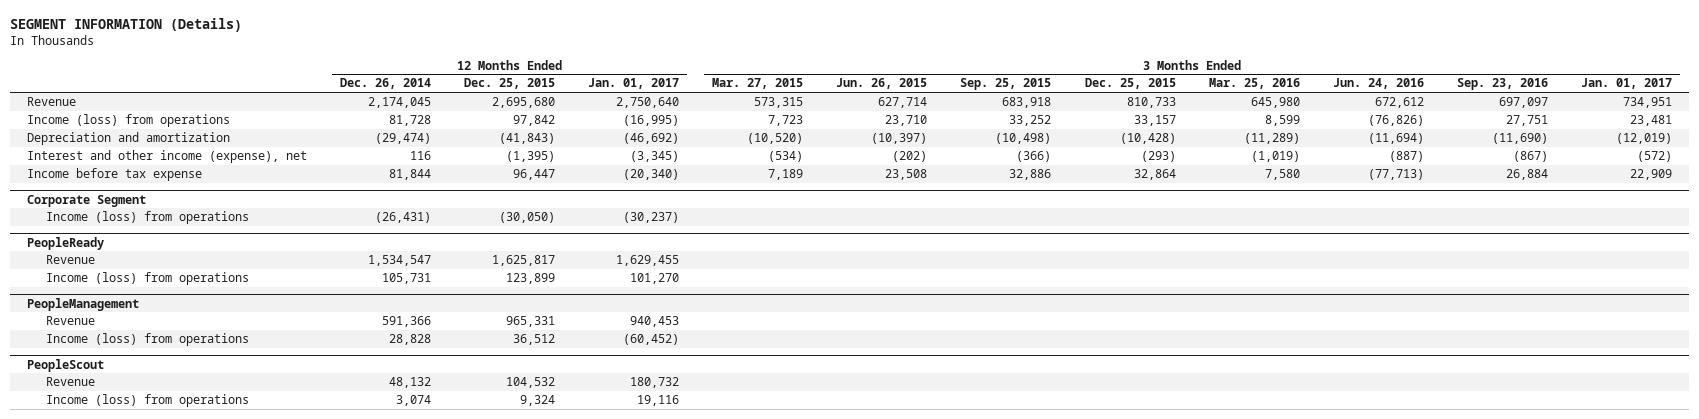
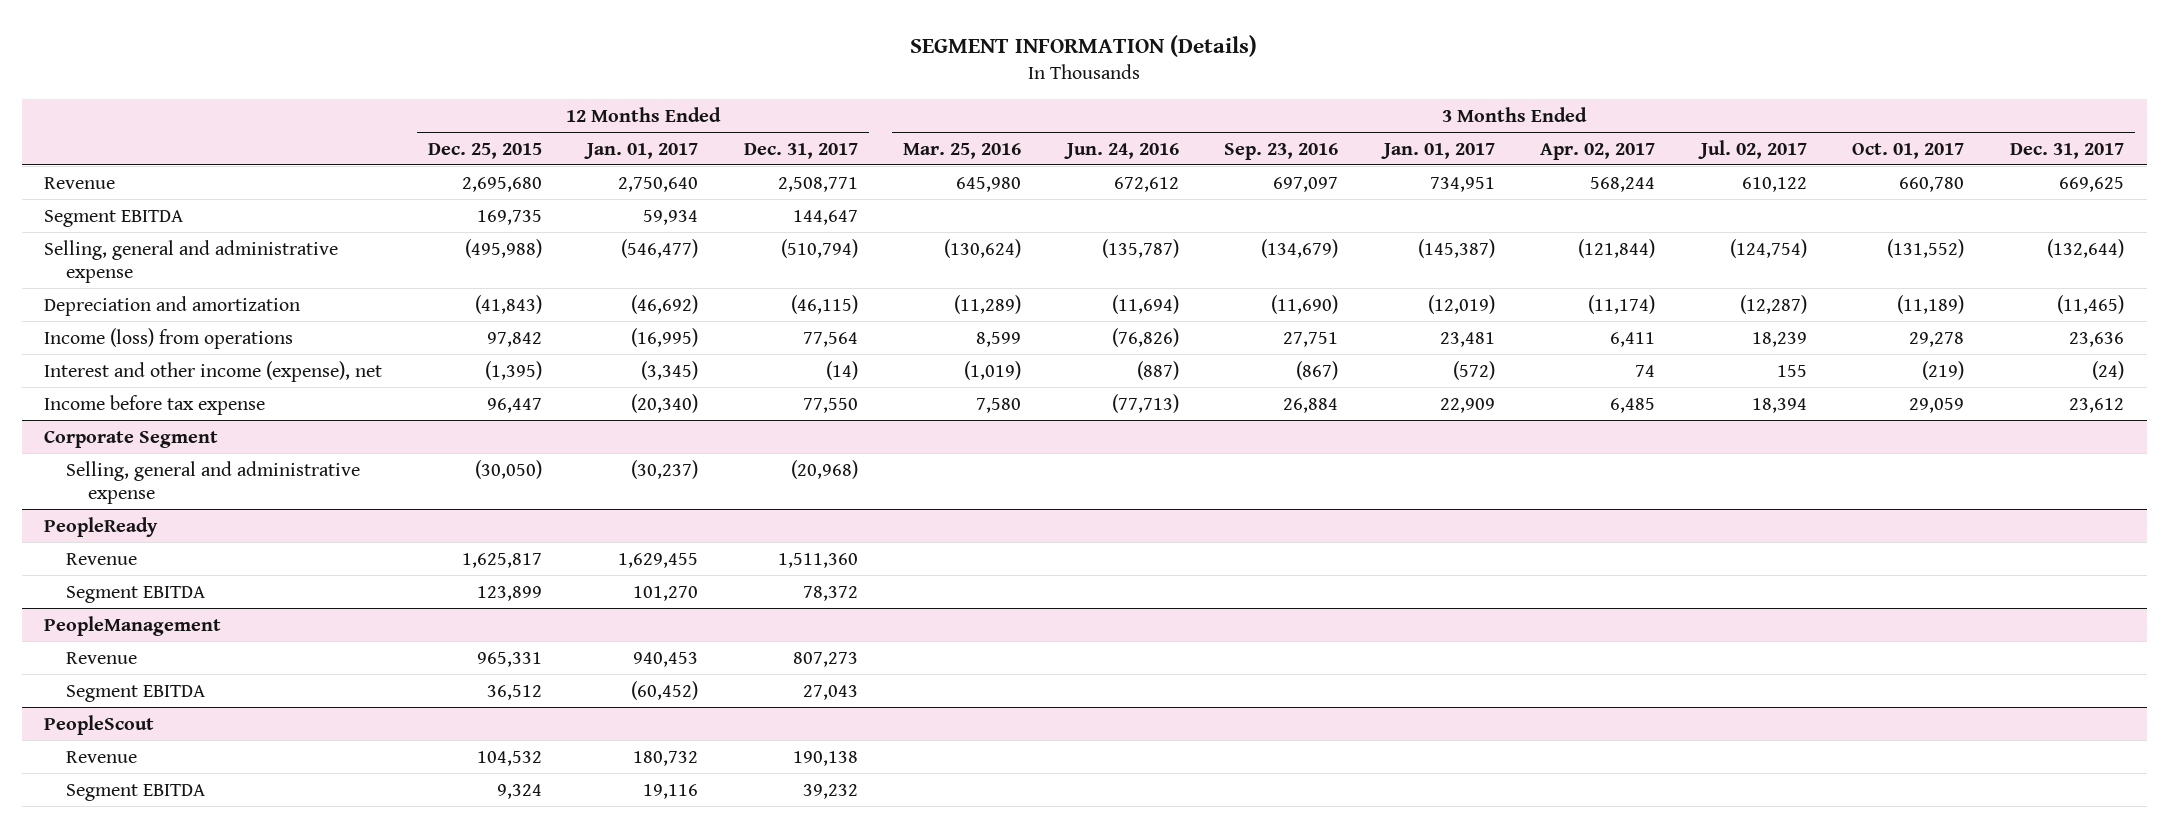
- | 12 Months Ended Dec. 26, 2014 | 12 Months Ended Dec. 25, 2015 | 12 Months Ended Jan. 01, 2017 | 3 Months Ended Mar. 27, 2015 | 3 Months Ended Jun. 26, 2015 | 3 Months Ended Sep. 25, 2015 | 3 Months Ended Dec. 25, 2015 | 3 Months Ended Mar. 25, 2016 | 3 Months Ended Jun. 24, 2016 | 3 Months Ended Sep. 23, 2016 | 3 Months Ended Jan. 01, 2017
+ | 12 Months Ended Dec. 25, 2015 | 12 Months Ended Jan. 01, 2017 | 12 Months Ended Dec. 31, 2017 | 3 Months Ended Mar. 25, 2016 | 3 Months Ended Jun. 24, 2016 | 3 Months Ended Sep. 23, 2016 | 3 Months Ended Jan. 01, 2017 | 3 Months Ended Apr. 02, 2017 | 3 Months Ended Jul. 02, 2017 | 3 Months Ended Oct. 01, 2017 | 3 Months Ended Dec. 31, 2017
+ Segment EBITDA | 169,735 | 59,934 | 144,647 | | | | | | | |
+ Selling, general and administrative expense | (495,988) | (546,477) | (510,794) | (130,624) | (135,787) | (134,679) | (145,387) | (121,844) | (124,754) | (131,552) | (132,644)
moved down: Income (loss) from operations | 97,842 | (16,995) | 77,564 | 8,599 | (76,826) | 27,751 | 23,481 | 6,411 | 18,239 | 29,278 | 23,636
@ Corporate Segment
- Income (loss) from operations | (26,431) | (30,050) | (30,237) | | | | | | | |
+ Selling, general and administrative expense | (30,050) | (30,237) | (20,968) | | | | | | | |
@ PeopleReady
- Income (loss) from operations | 105,731 | 123,899 | 101,270 | | | | | | | |
+ Segment EBITDA | 123,899 | 101,270 | 78,372 | | | | | | | |
@ PeopleManagement
- Income (loss) from operations | 28,828 | 36,512 | (60,452) | | | | | | | |
+ Segment EBITDA | 36,512 | (60,452) | 27,043 | | | | | | | |
@ PeopleScout
- Income (loss) from operations | 3,074 | 9,324 | 19,116 | | | | | | | |
+ Segment EBITDA | 9,324 | 19,116 | 39,232 | | | | | | | |

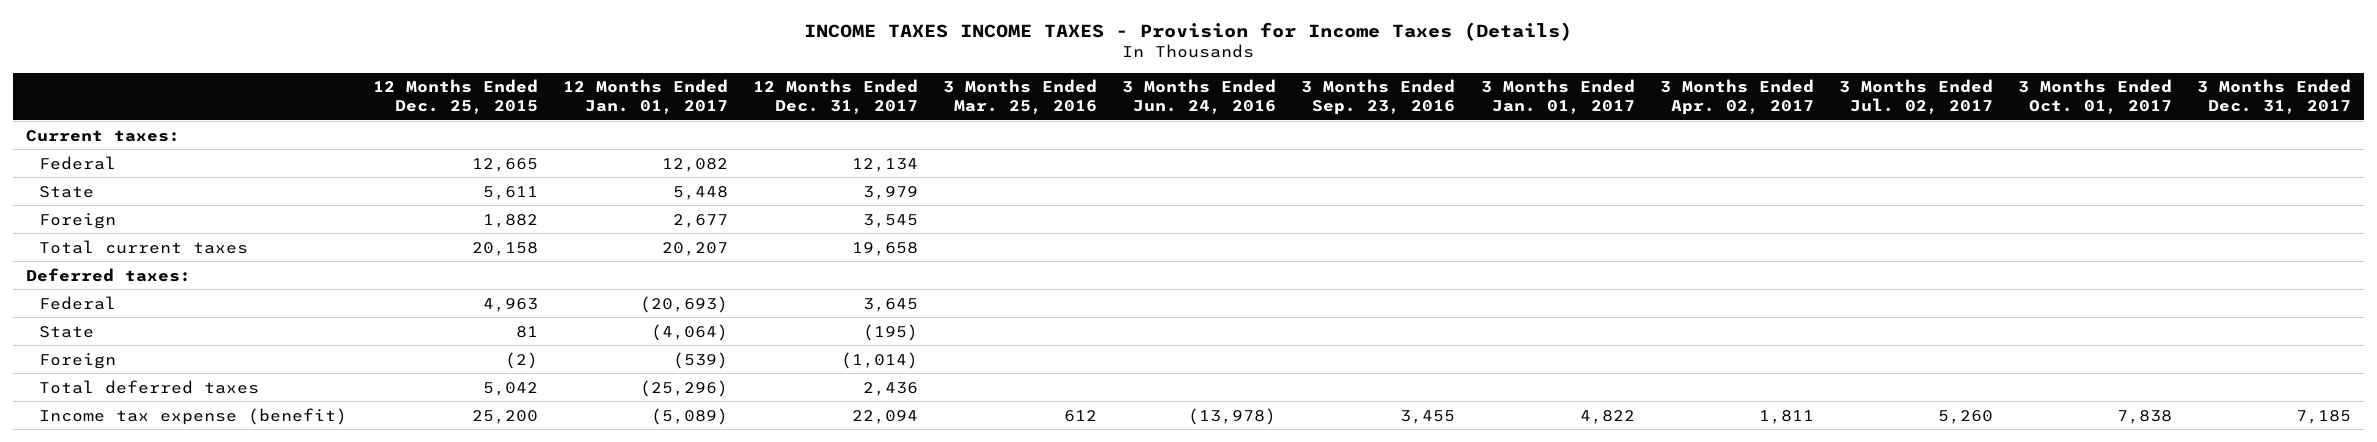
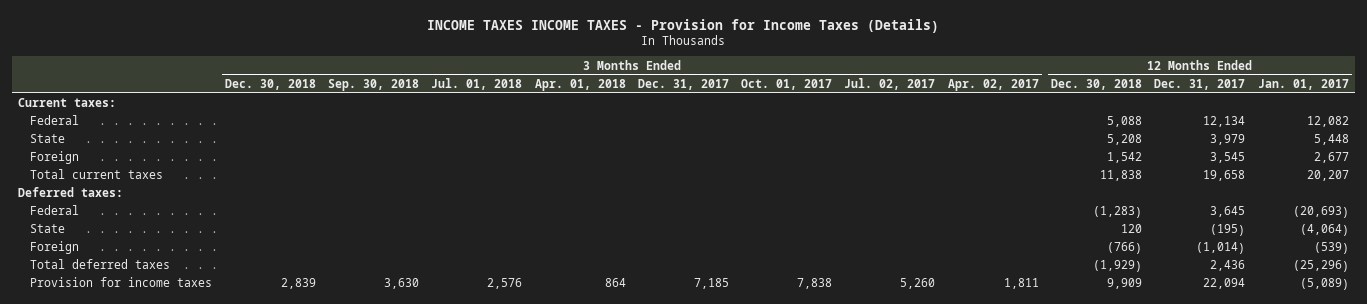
- | 12 Months Ended Dec. 25, 2015 | 12 Months Ended Jan. 01, 2017 | 12 Months Ended Dec. 31, 2017 | 3 Months Ended Mar. 25, 2016 | 3 Months Ended Jun. 24, 2016 | 3 Months Ended Sep. 23, 2016 | 3 Months Ended Jan. 01, 2017 | 3 Months Ended Apr. 02, 2017 | 3 Months Ended Jul. 02, 2017 | 3 Months Ended Oct. 01, 2017 | 3 Months Ended Dec. 31, 2017
+ | 3 Months Ended Dec. 30, 2018 | 3 Months Ended Sep. 30, 2018 | 3 Months Ended Jul. 01, 2018 | 3 Months Ended Apr. 01, 2018 | 3 Months Ended Dec. 31, 2017 | 3 Months Ended Oct. 01, 2017 | 3 Months Ended Jul. 02, 2017 | 3 Months Ended Apr. 02, 2017 | 12 Months Ended Dec. 30, 2018 | 12 Months Ended Dec. 31, 2017 | 12 Months Ended Jan. 01, 2017
- Income tax expense (benefit) | 25,200 | (5,089) | 22,094 | 612 | (13,978) | 3,455 | 4,822 | 1,811 | 5,260 | 7,838 | 7,185
+ Provision for income taxes | 2,839 | 3,630 | 2,576 | 864 | 7,185 | 7,838 | 5,260 | 1,811 | 9,909 | 22,094 | (5,089)

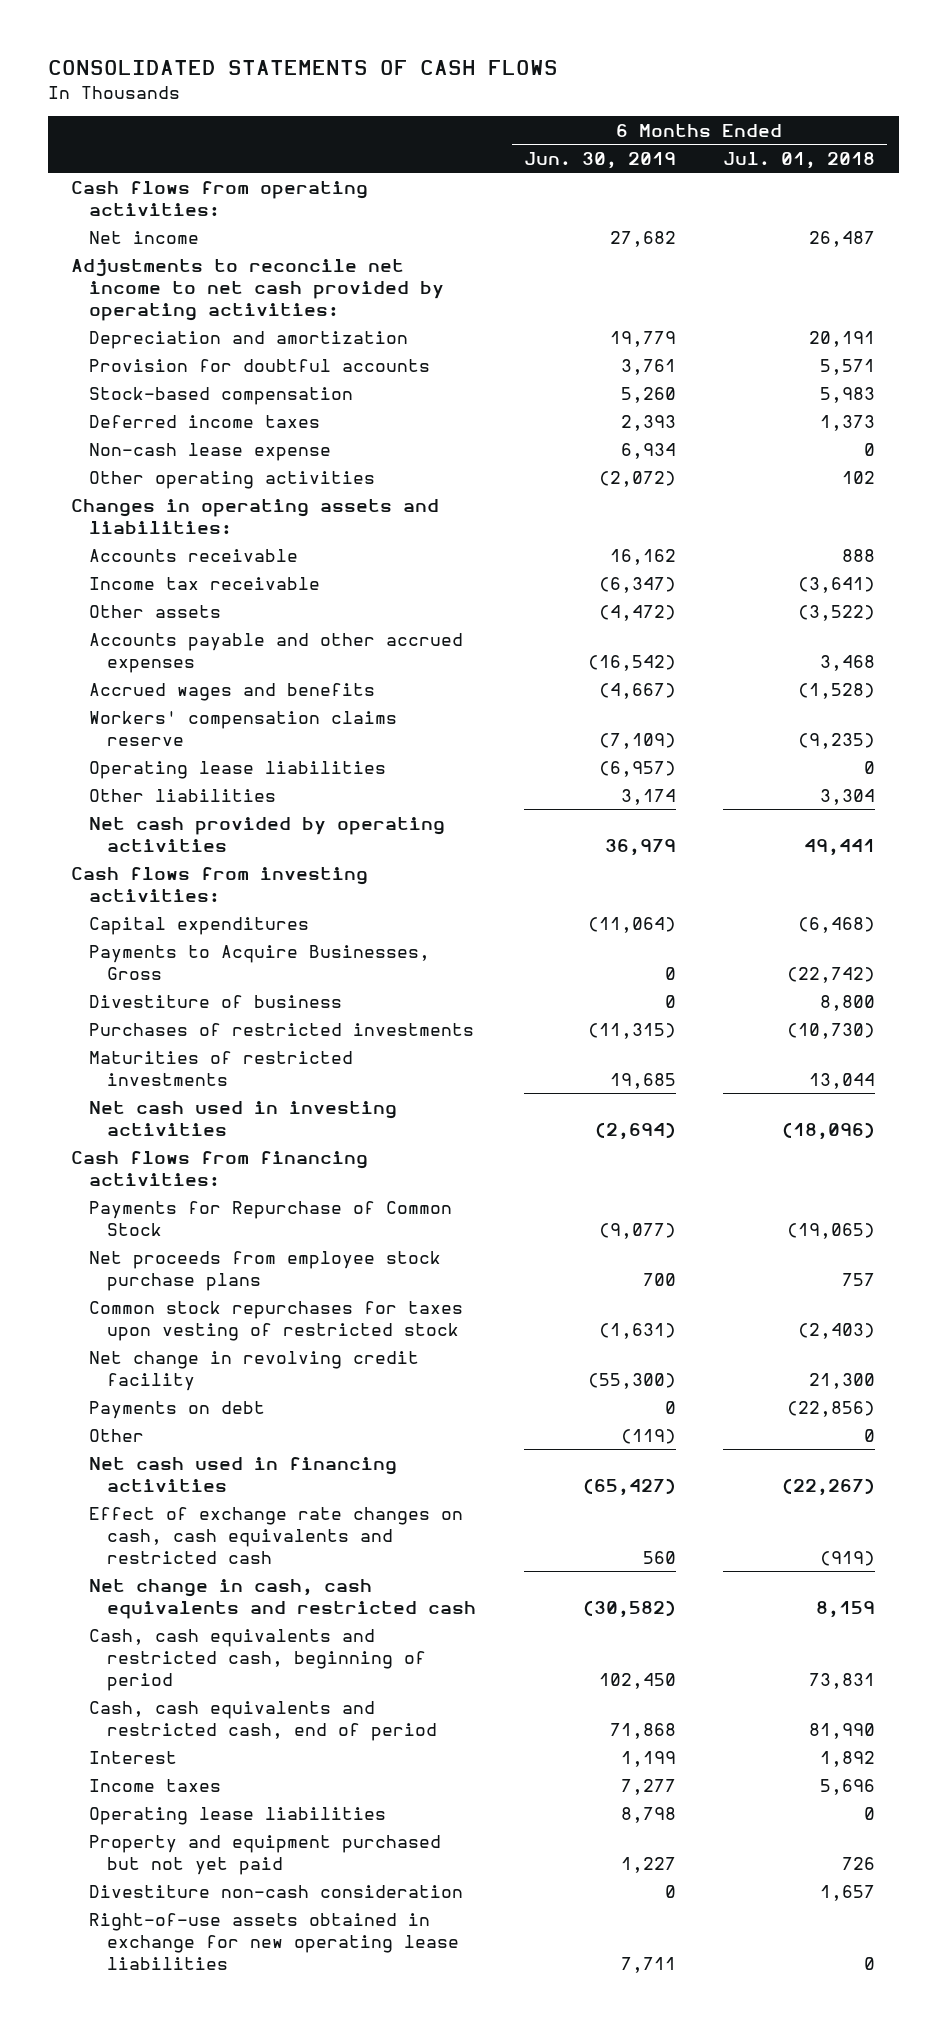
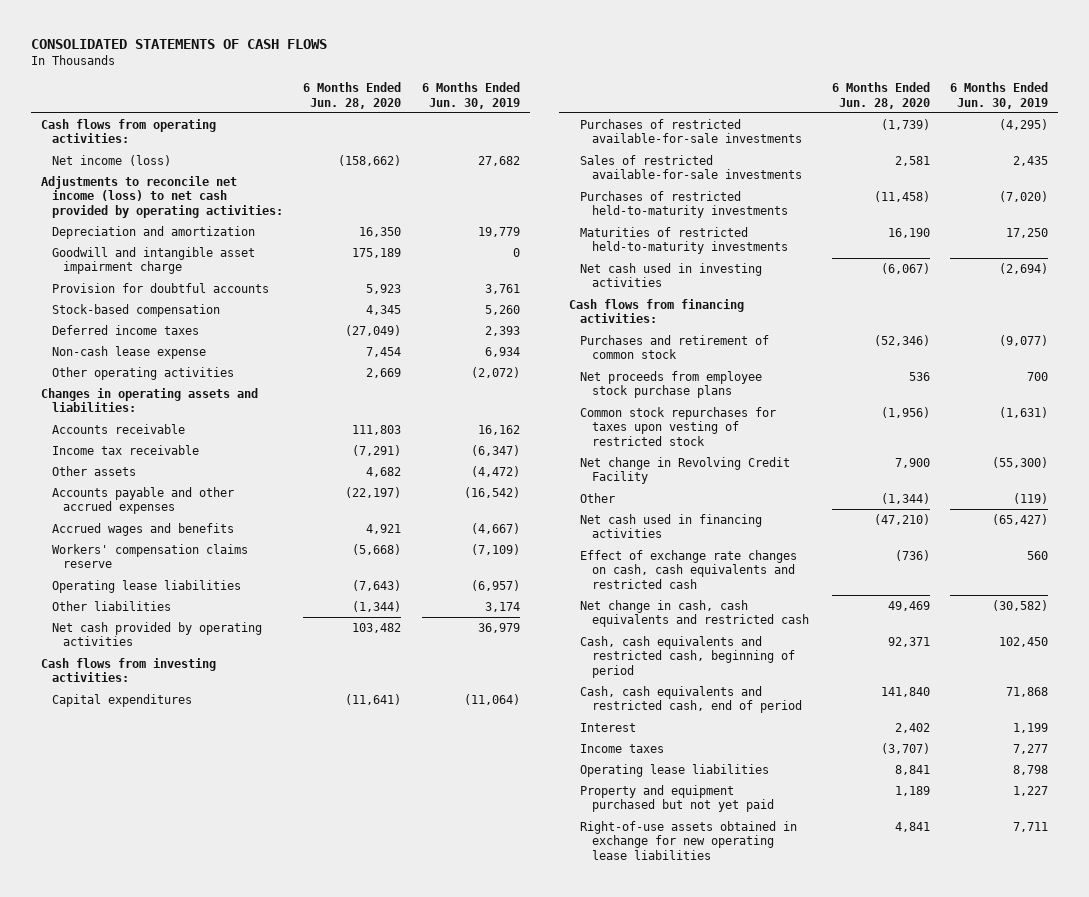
- | 6 Months Ended Jun. 30, 2019 | 6 Months Ended Jul. 01, 2018
+ | 6 Months Ended Jun. 28, 2020 | 6 Months Ended Jun. 30, 2019
- Net income | 27,682 | 26,487
- Adjustments to reconcile net income to net cash provided by operating activities:
+ Net income (loss) | (158,662) | 27,682
+ Adjustments to reconcile net income (loss) to net cash provided by operating activities:
+ Goodwill and intangible asset impairment charge | 175,189 | 0
- Payments to Acquire Businesses, Gross | 0 | (22,742)
- Divestiture of business | 0 | 8,800
- Purchases of restricted investments | (11,315) | (10,730)
- Maturities of restricted investments | 19,685 | 13,044
+ Purchases of restricted available-for-sale investments | (1,739) | (4,295)
+ Sales of restricted available-for-sale investments | 2,581 | 2,435
+ Purchases of restricted held-to-maturity investments | (11,458) | (7,020)
+ Maturities of restricted held-to-maturity investments | 16,190 | 17,250
- Payments for Repurchase of Common Stock | (9,077) | (19,065)
+ Purchases and retirement of common stock | (52,346) | (9,077)
- Net change in revolving credit facility | (55,300) | 21,300
- Payments on debt | 0 | (22,856)
+ Net change in Revolving Credit Facility | 7,900 | (55,300)
- Divestiture non-cash consideration | 0 | 1,657

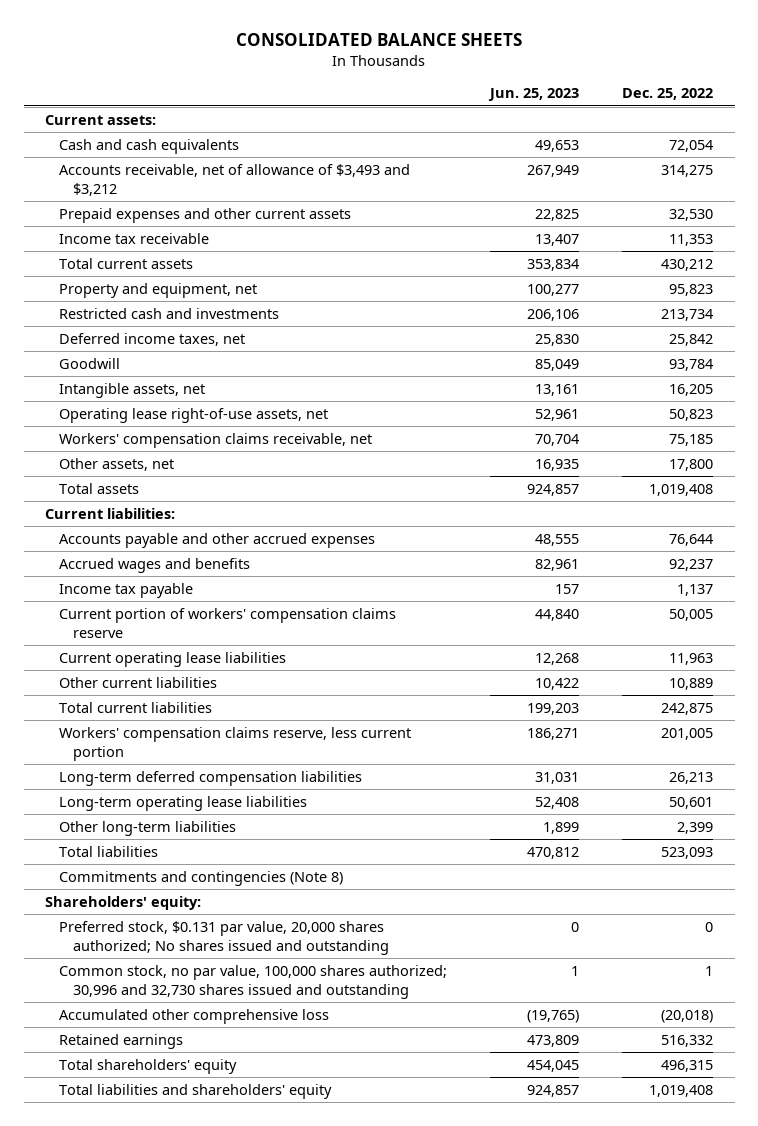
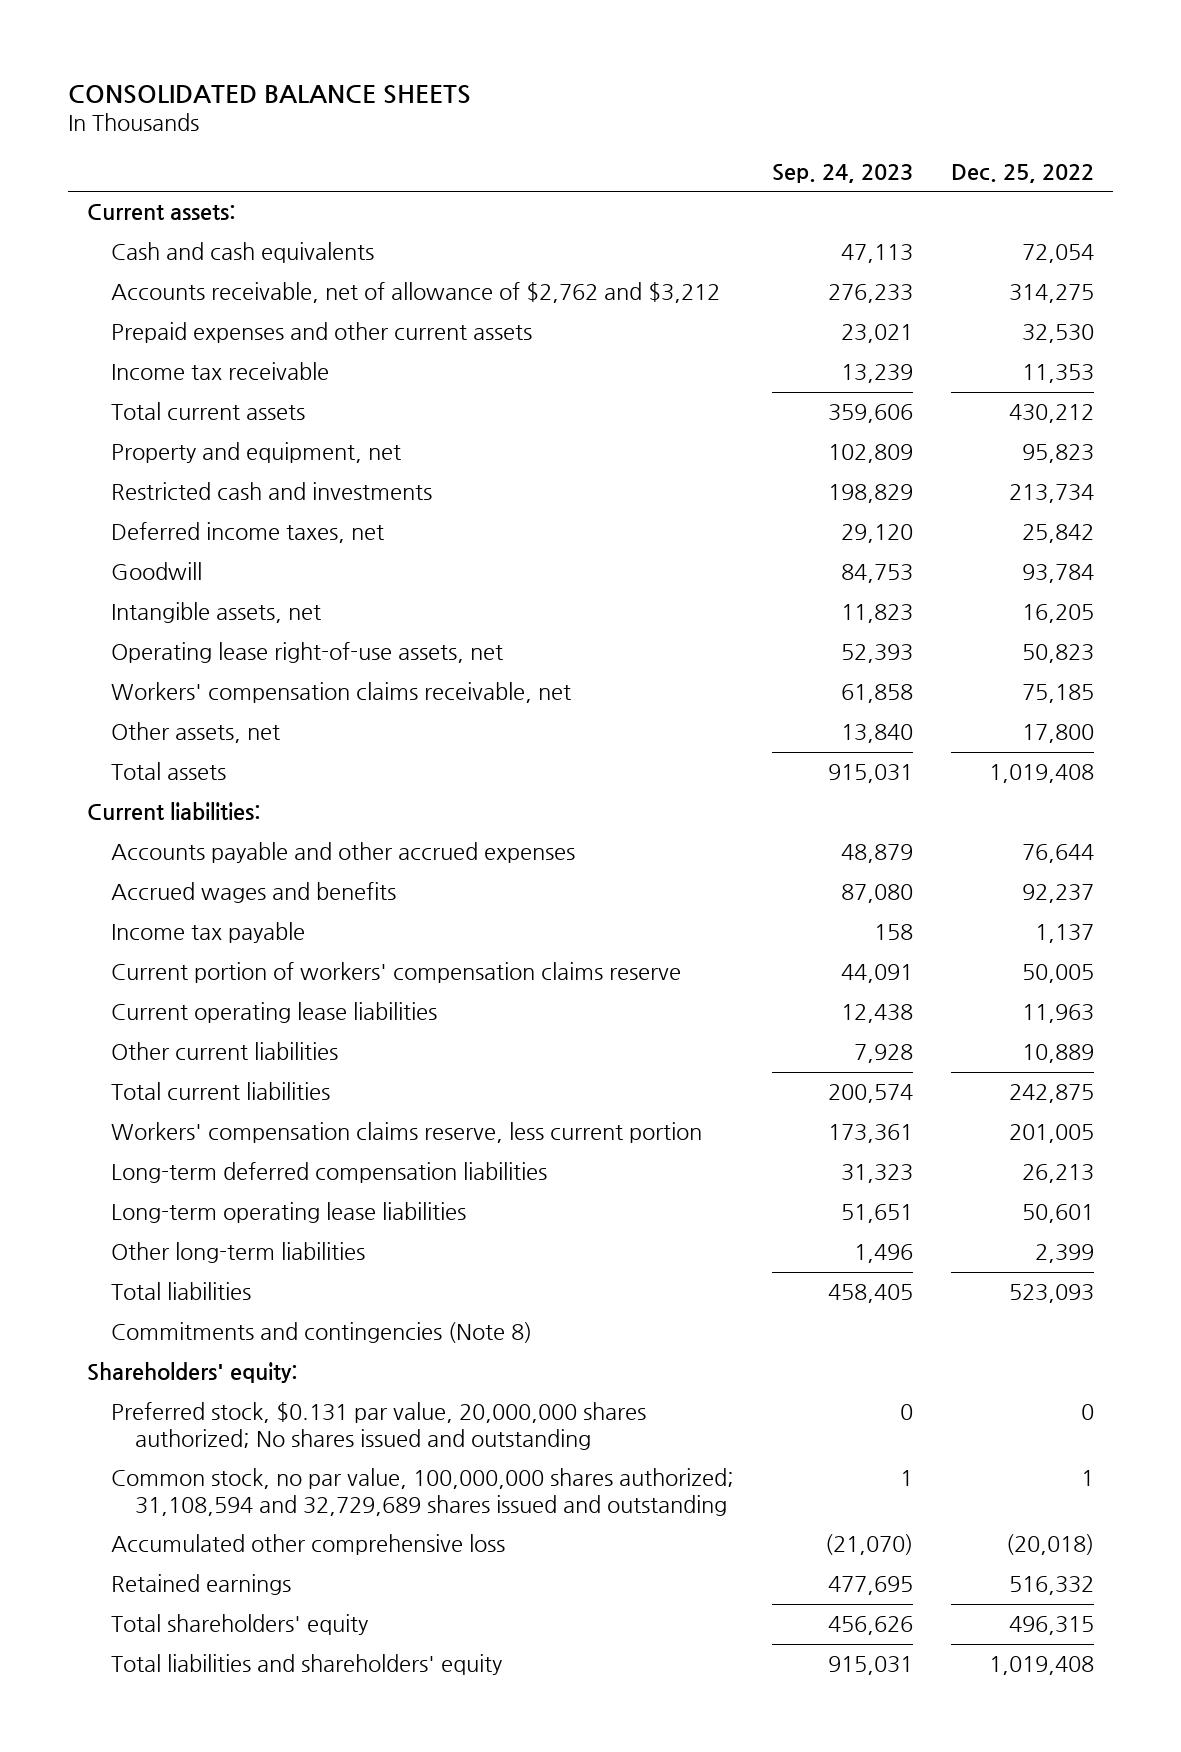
- | Jun. 25, 2023 | Dec. 25, 2022
+ | Sep. 24, 2023 | Dec. 25, 2022
- Accounts receivable, net of allowance of $3,493 and $3,212 | 267,949 | 314,275
+ Accounts receivable, net of allowance of $2,762 and $3,212 | 276,233 | 314,275
- Preferred stock, $0.131 par value, 20,000 shares authorized; No shares issued and outstanding | 0 | 0
- Common stock, no par value, 100,000 shares authorized; 30,996 and 32,730 shares issued and outstanding | 1 | 1
+ Preferred stock, $0.131 par value, 20,000,000 shares authorized; No shares issued and outstanding | 0 | 0
+ Common stock, no par value, 100,000,000 shares authorized; 31,108,594 and 32,729,689 shares issued and outstanding | 1 | 1

